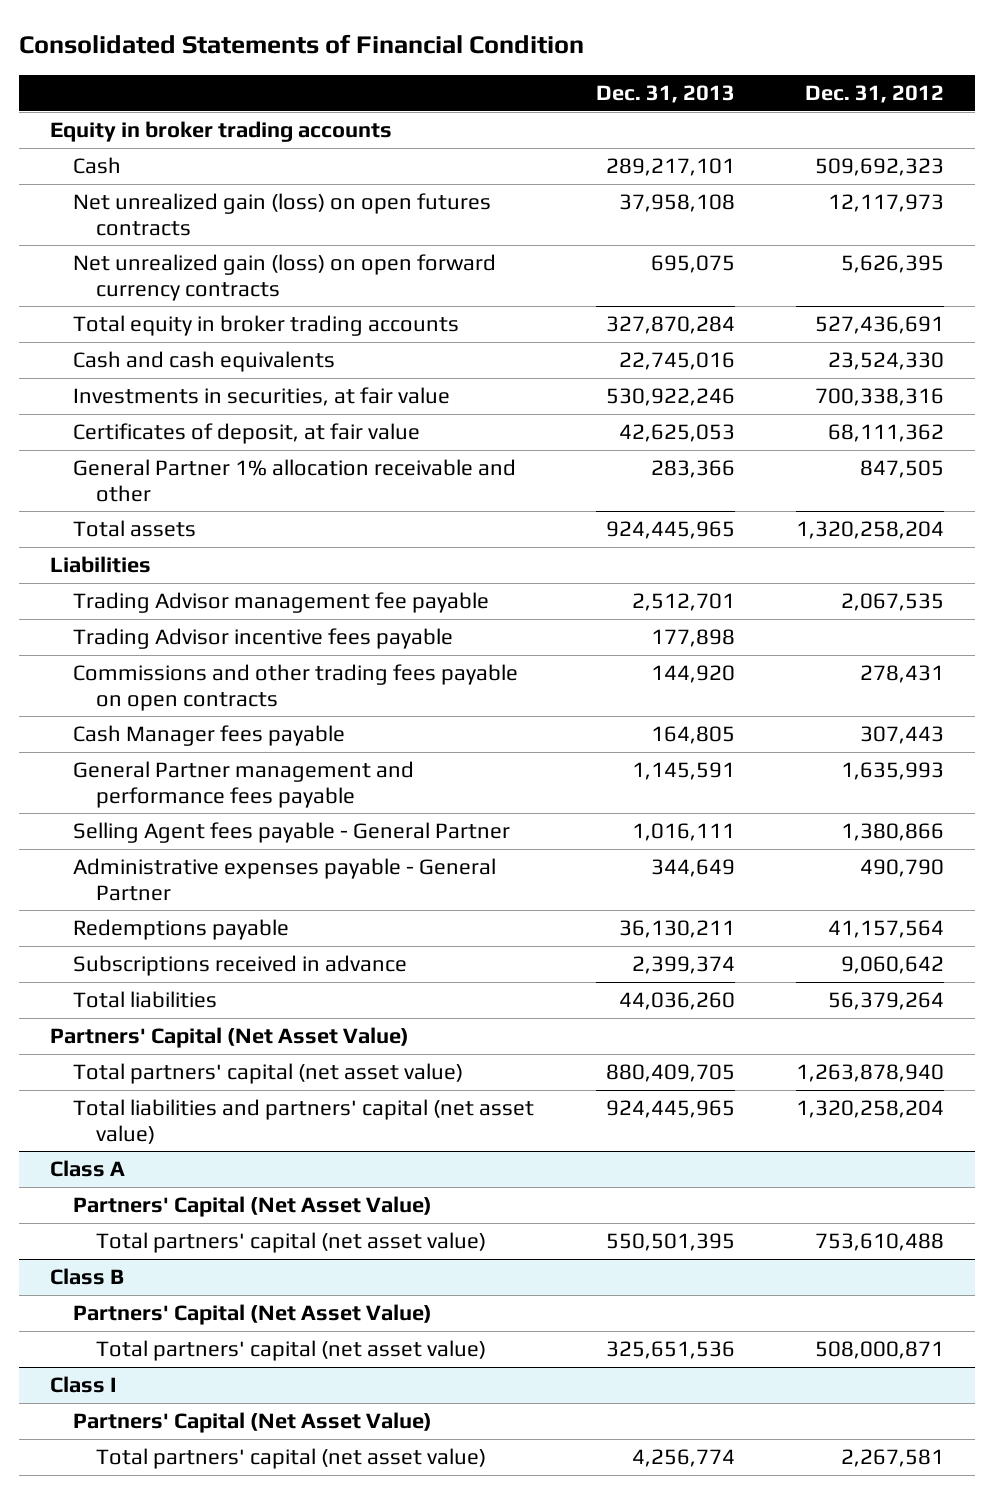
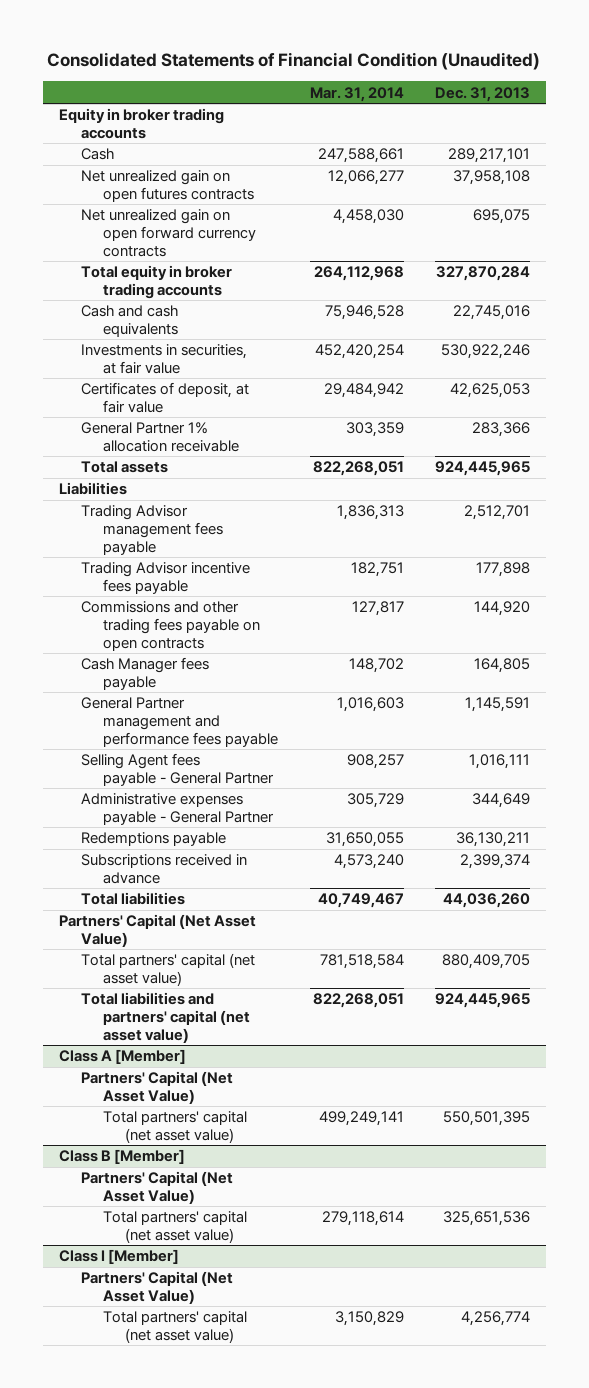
- Consolidated Statements of Financial Condition
+ Consolidated Statements of Financial Condition (Unaudited)
- | Dec. 31, 2013 | Dec. 31, 2012
+ | Mar. 31, 2014 | Dec. 31, 2013
- Net unrealized gain (loss) on open futures contracts | 37,958,108 | 12,117,973
- Net unrealized gain (loss) on open forward currency contracts | 695,075 | 5,626,395
+ Net unrealized gain on open futures contracts | 12,066,277 | 37,958,108
+ Net unrealized gain on open forward currency contracts | 4,458,030 | 695,075
- General Partner 1% allocation receivable and other | 283,366 | 847,505
+ General Partner 1% allocation receivable | 303,359 | 283,366
- Trading Advisor management fee payable | 2,512,701 | 2,067,535
+ Trading Advisor management fees payable | 1,836,313 | 2,512,701
- Class A
+ Class A [Member]
- Class B
+ Class B [Member]
- Class I
+ Class I [Member]

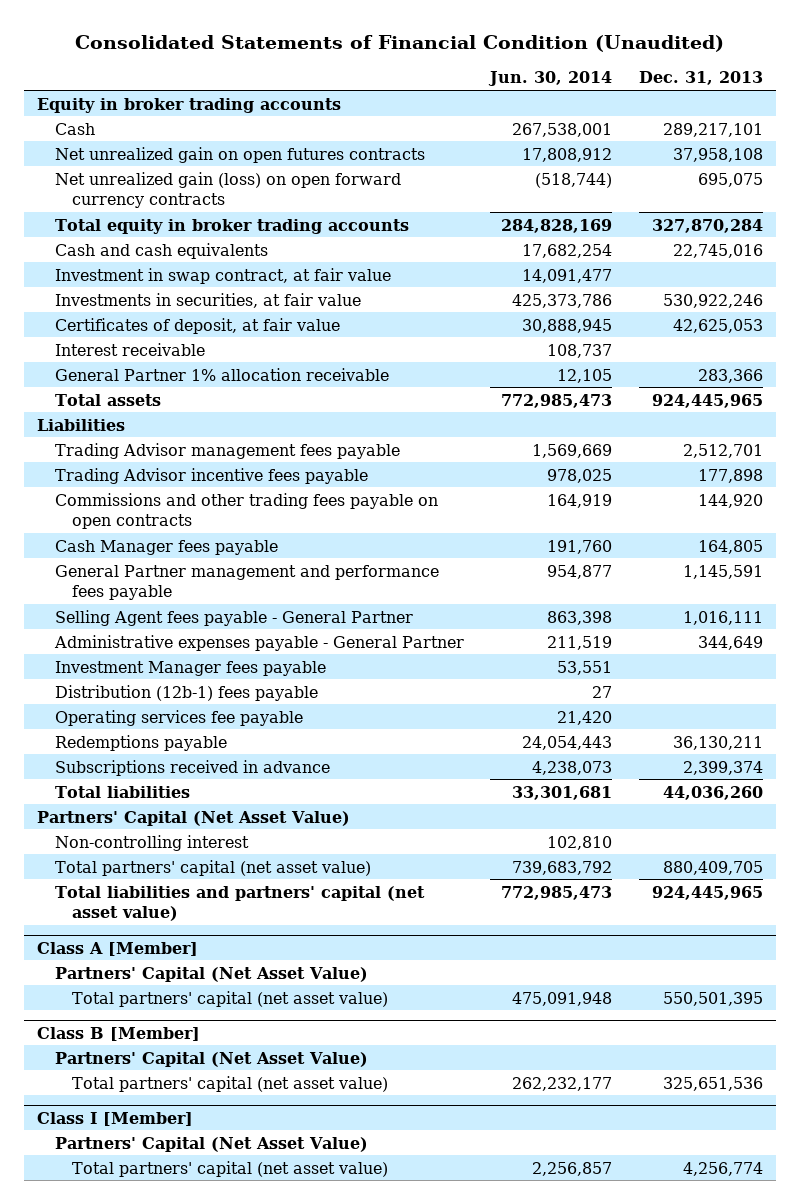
- | Mar. 31, 2014 | Dec. 31, 2013
+ | Jun. 30, 2014 | Dec. 31, 2013
- Net unrealized gain on open forward currency contracts | 4,458,030 | 695,075
+ Net unrealized gain (loss) on open forward currency contracts | (518,744) | 695,075
+ Investment in swap contract, at fair value | 14,091,477 |
+ Interest receivable | 108,737 |
+ Investment Manager fees payable | 53,551 |
+ Distribution (12b-1) fees payable | 27 |
+ Operating services fee payable | 21,420 |
+ Non-controlling interest | 102,810 |

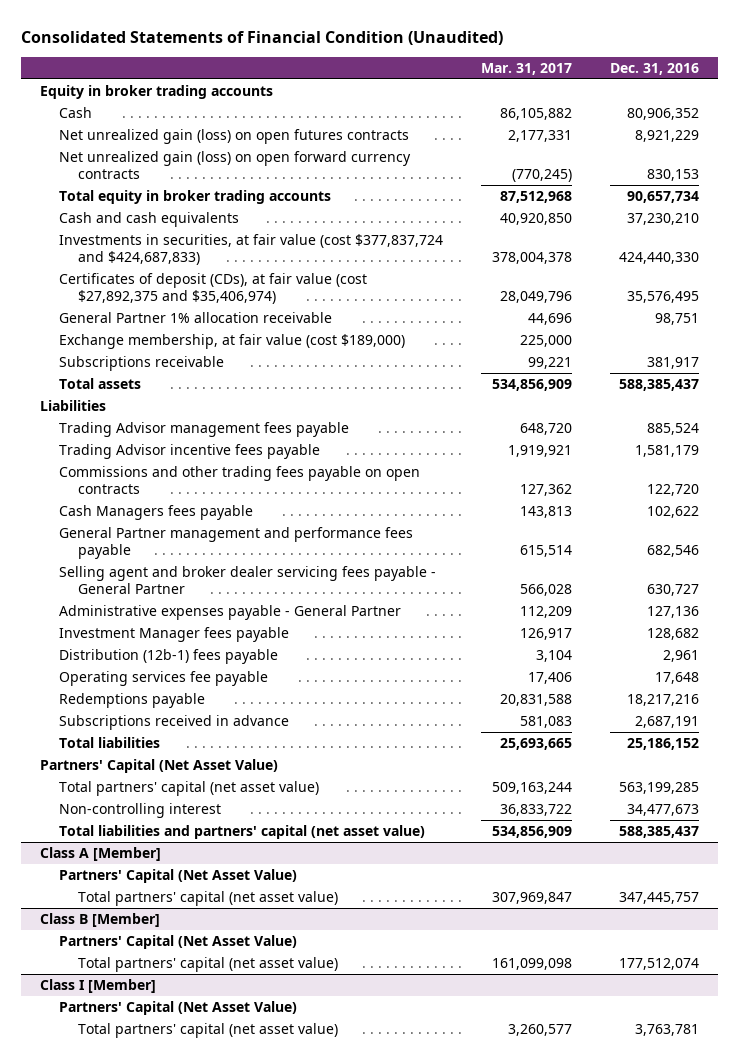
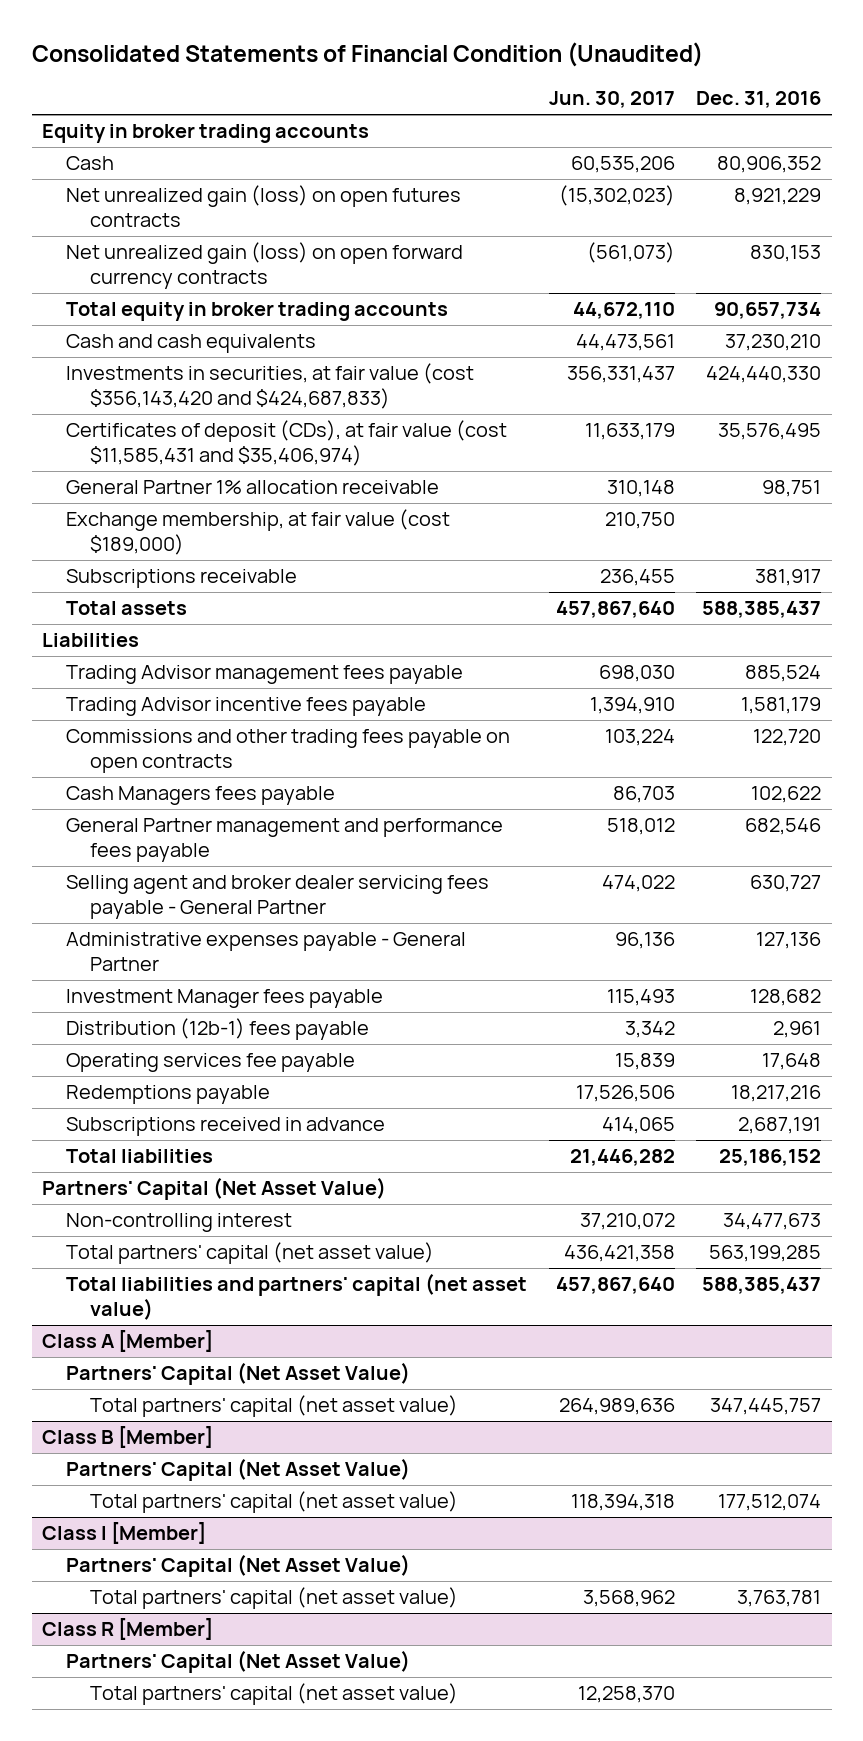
- | Mar. 31, 2017 | Dec. 31, 2016
+ | Jun. 30, 2017 | Dec. 31, 2016
- Investments in securities, at fair value (cost $377,837,724 and $424,687,833) | 378,004,378 | 424,440,330
- Certificates of deposit (CDs), at fair value (cost $27,892,375 and $35,406,974) | 28,049,796 | 35,576,495
+ Investments in securities, at fair value (cost $356,143,420 and $424,687,833) | 356,331,437 | 424,440,330
+ Certificates of deposit (CDs), at fair value (cost $11,585,431 and $35,406,974) | 11,633,179 | 35,576,495
moved down: Total partners' capital (net asset value) | 436,421,358 | 563,199,285
+ Class R [Member]
+ Partners' Capital (Net Asset Value)
+ Total partners' capital (net asset value) | 12,258,370 |

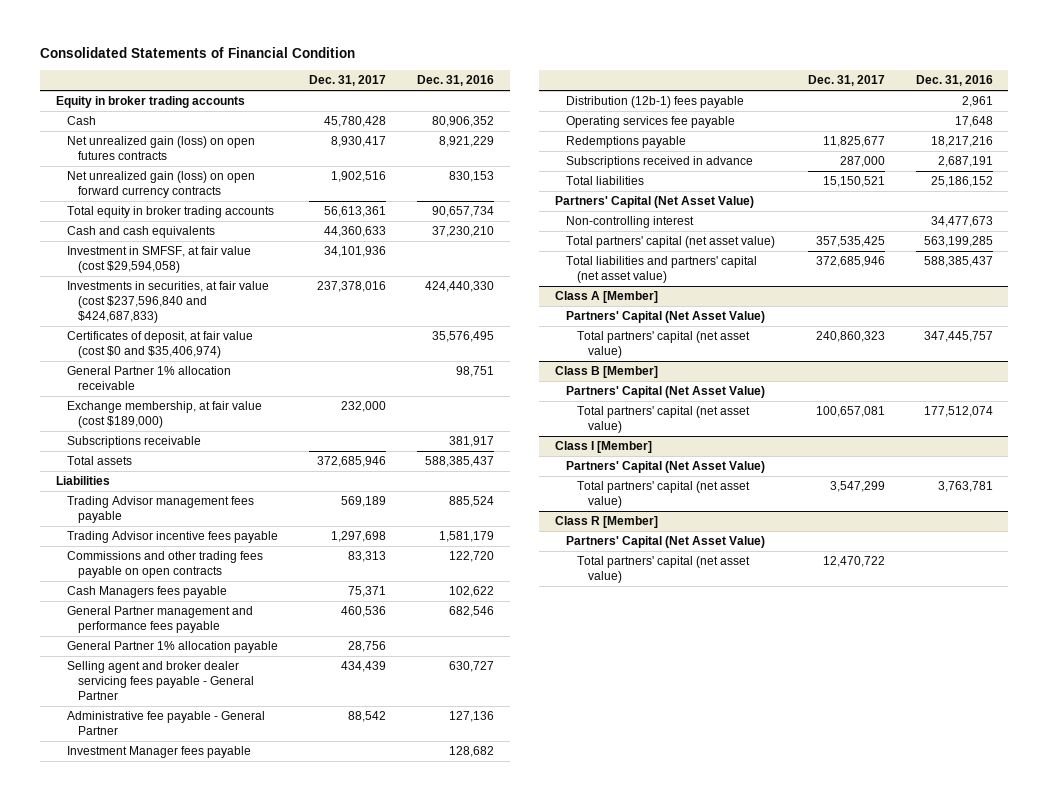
- Consolidated Statements of Financial Condition (Unaudited)
+ Consolidated Statements of Financial Condition
- | Jun. 30, 2017 | Dec. 31, 2016
+ | Dec. 31, 2017 | Dec. 31, 2016
- Investments in securities, at fair value (cost $356,143,420 and $424,687,833) | 356,331,437 | 424,440,330
- Certificates of deposit (CDs), at fair value (cost $11,585,431 and $35,406,974) | 11,633,179 | 35,576,495
+ Investment in SMFSF, at fair value (cost $29,594,058) | 34,101,936 |
+ Investments in securities, at fair value (cost $237,596,840 and $424,687,833) | 237,378,016 | 424,440,330
+ Certificates of deposit, at fair value (cost $0 and $35,406,974) | | 35,576,495
+ General Partner 1% allocation payable | 28,756 |
- Administrative expenses payable - General Partner | 96,136 | 127,136
+ Administrative fee payable - General Partner | 88,542 | 127,136

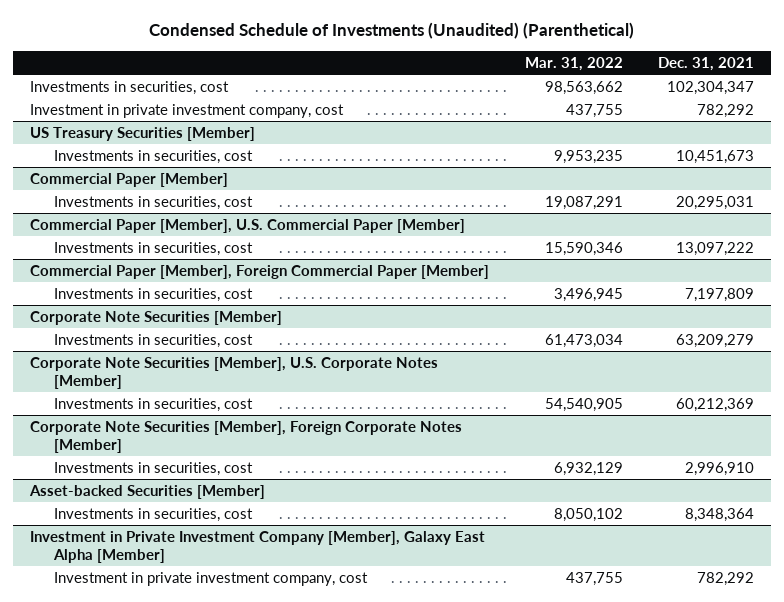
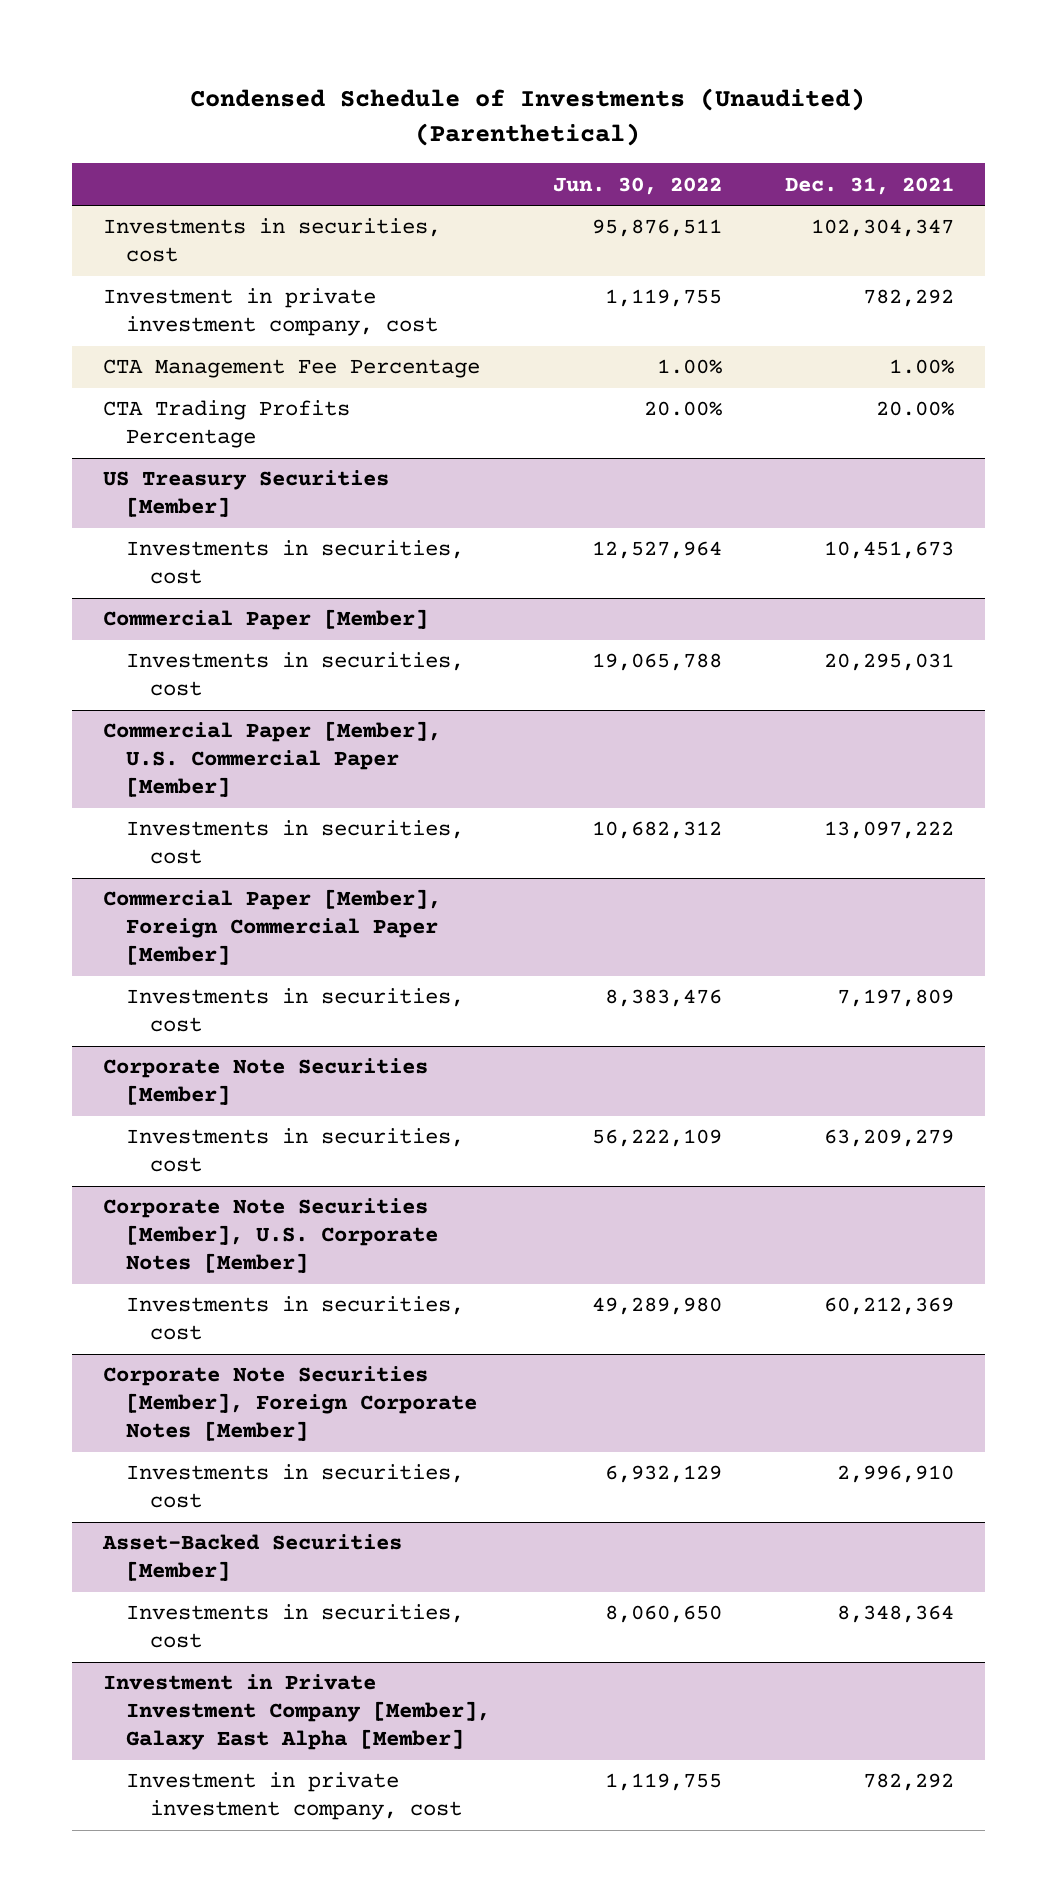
- | Mar. 31, 2022 | Dec. 31, 2021
+ | Jun. 30, 2022 | Dec. 31, 2021
+ CTA Management Fee Percentage | 1.00% | 1.00%
+ CTA Trading Profits Percentage | 20.00% | 20.00%
- Asset-backed Securities [Member]
+ Asset-Backed Securities [Member]

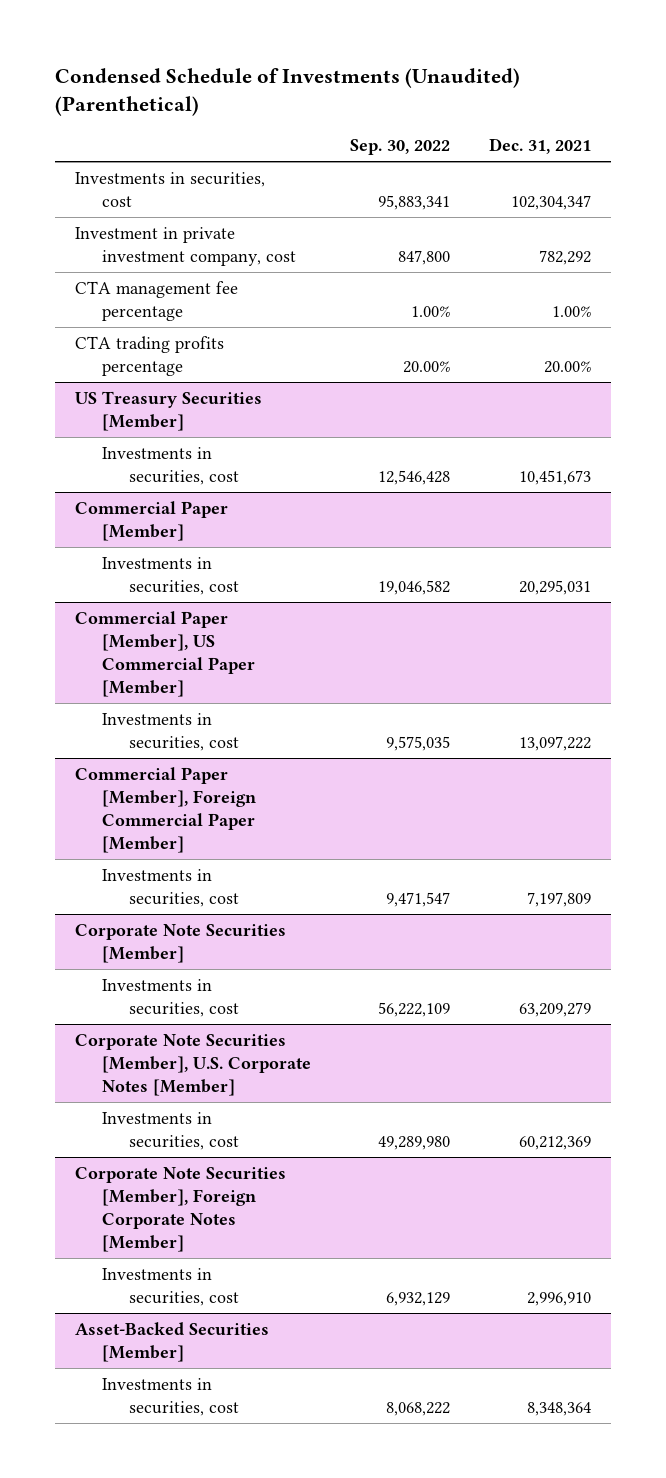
- | Jun. 30, 2022 | Dec. 31, 2021
+ | Sep. 30, 2022 | Dec. 31, 2021
- CTA Management Fee Percentage | 1.00% | 1.00%
- CTA Trading Profits Percentage | 20.00% | 20.00%
+ CTA management fee percentage | 1.00% | 1.00%
+ CTA trading profits percentage | 20.00% | 20.00%
- Commercial Paper [Member], U.S. Commercial Paper [Member]
+ Commercial Paper [Member], US Commercial Paper [Member]
- Investment in Private Investment Company [Member], Galaxy East Alpha [Member]
- Investment in private investment company, cost | 1,119,755 | 782,292

